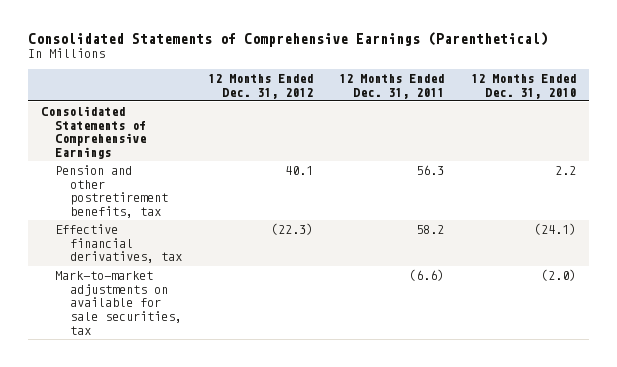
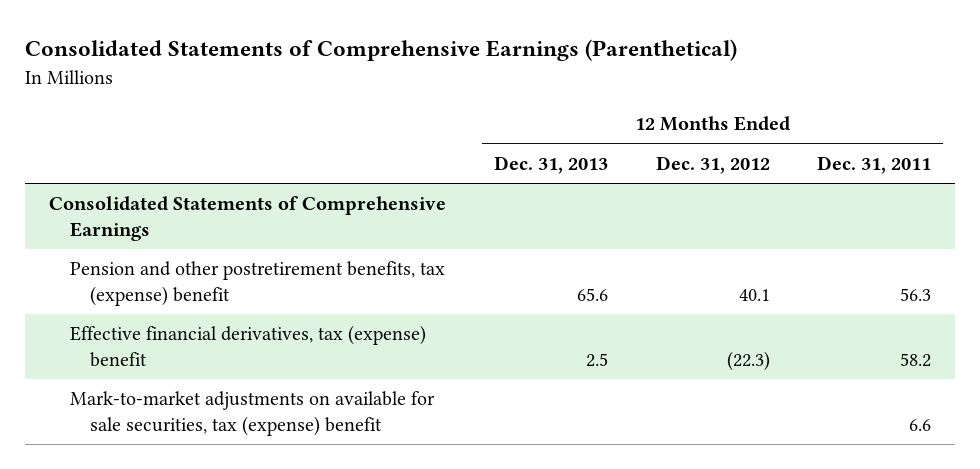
- | 12 Months Ended Dec. 31, 2012 | 12 Months Ended Dec. 31, 2011 | 12 Months Ended Dec. 31, 2010
+ | 12 Months Ended Dec. 31, 2013 | 12 Months Ended Dec. 31, 2012 | 12 Months Ended Dec. 31, 2011
- Pension and other postretirement benefits, tax | 40.1 | 56.3 | 2.2
- Effective financial derivatives, tax | (22.3) | 58.2 | (24.1)
- Mark-to-market adjustments on available for sale securities, tax | | (6.6) | (2.0)
+ Pension and other postretirement benefits, tax (expense) benefit | 65.6 | 40.1 | 56.3
+ Effective financial derivatives, tax (expense) benefit | 2.5 | (22.3) | 58.2
+ Mark-to-market adjustments on available for sale securities, tax (expense) benefit | | | 6.6

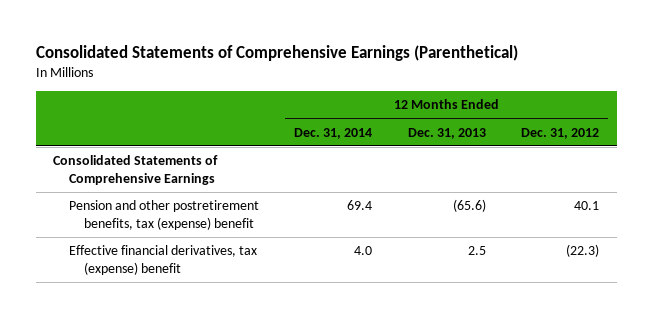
- | 12 Months Ended Dec. 31, 2013 | 12 Months Ended Dec. 31, 2012 | 12 Months Ended Dec. 31, 2011
+ | 12 Months Ended Dec. 31, 2014 | 12 Months Ended Dec. 31, 2013 | 12 Months Ended Dec. 31, 2012
- Pension and other postretirement benefits, tax (expense) benefit | 65.6 | 40.1 | 56.3
+ Pension and other postretirement benefits, tax (expense) benefit | 69.4 | (65.6) | 40.1
- Mark-to-market adjustments on available for sale securities, tax (expense) benefit | | | 6.6

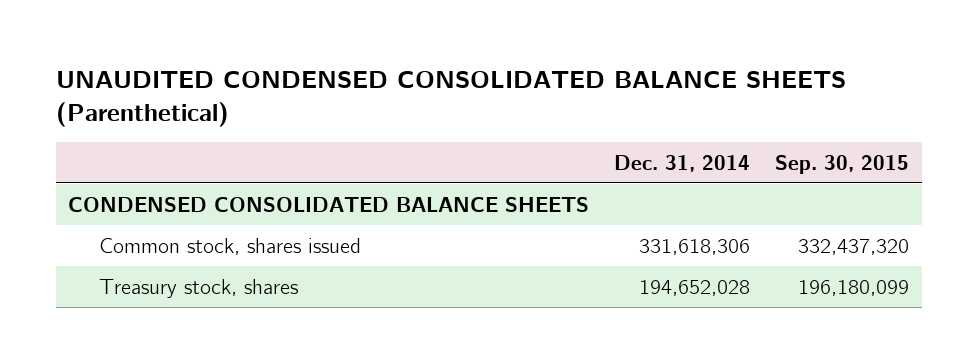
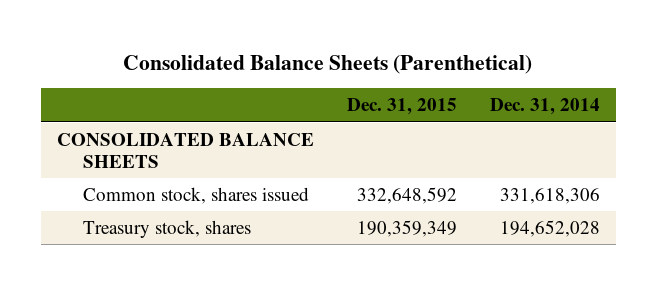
- UNAUDITED CONDENSED CONSOLIDATED BALANCE SHEETS (Parenthetical)
+ Consolidated Balance Sheets (Parenthetical)
- | Dec. 31, 2014 | Sep. 30, 2015
+ | Dec. 31, 2015 | Dec. 31, 2014
- CONDENSED CONSOLIDATED BALANCE SHEETS
+ CONSOLIDATED BALANCE SHEETS

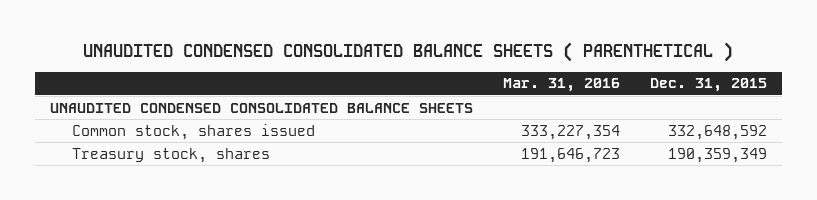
- Consolidated Balance Sheets (Parenthetical)
+ UNAUDITED CONDENSED CONSOLIDATED BALANCE SHEETS ( PARENTHETICAL )
- | Dec. 31, 2015 | Dec. 31, 2014
+ | Mar. 31, 2016 | Dec. 31, 2015
- CONSOLIDATED BALANCE SHEETS
+ UNAUDITED CONDENSED CONSOLIDATED BALANCE SHEETS

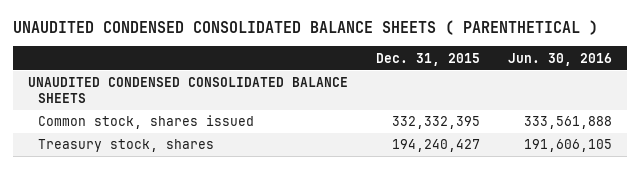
- | Mar. 31, 2016 | Dec. 31, 2015
+ | Dec. 31, 2015 | Jun. 30, 2016
- Common stock, shares issued | 333,227,354 | 332,648,592
- Treasury stock, shares | 191,646,723 | 190,359,349
+ Common stock, shares issued | 332,332,395 | 333,561,888
+ Treasury stock, shares | 194,240,427 | 191,606,105

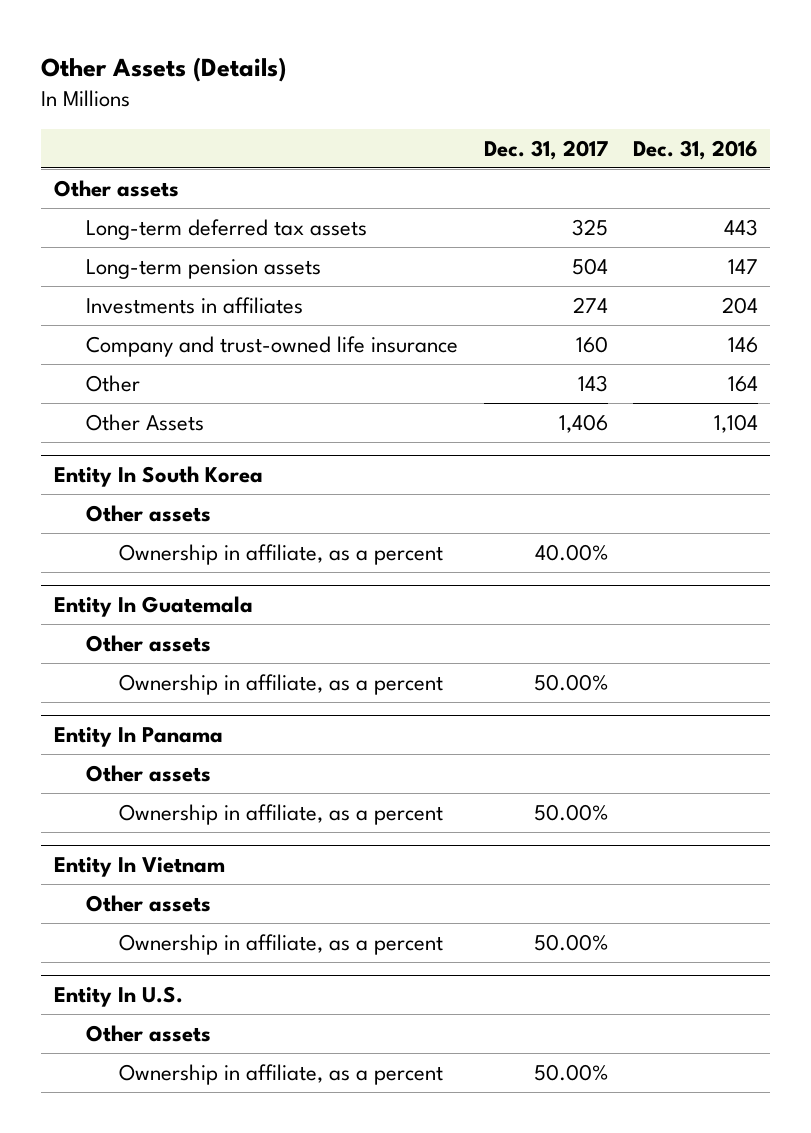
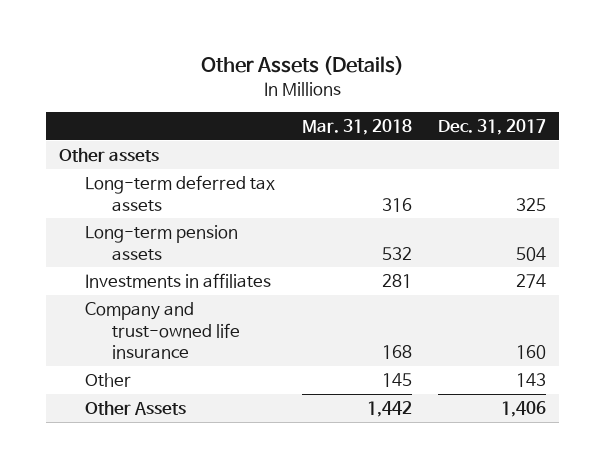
- | Dec. 31, 2017 | Dec. 31, 2016
+ | Mar. 31, 2018 | Dec. 31, 2017
- Entity In South Korea
- Other assets
- Ownership in affiliate, as a percent | 40.00% |
- Entity In Guatemala
- Other assets
- Ownership in affiliate, as a percent | 50.00% |
- Entity In Panama
- Other assets
- Ownership in affiliate, as a percent | 50.00% |
- Entity In Vietnam
- Other assets
- Ownership in affiliate, as a percent | 50.00% |
- Entity In U.S.
- Other assets
- Ownership in affiliate, as a percent | 50.00% |

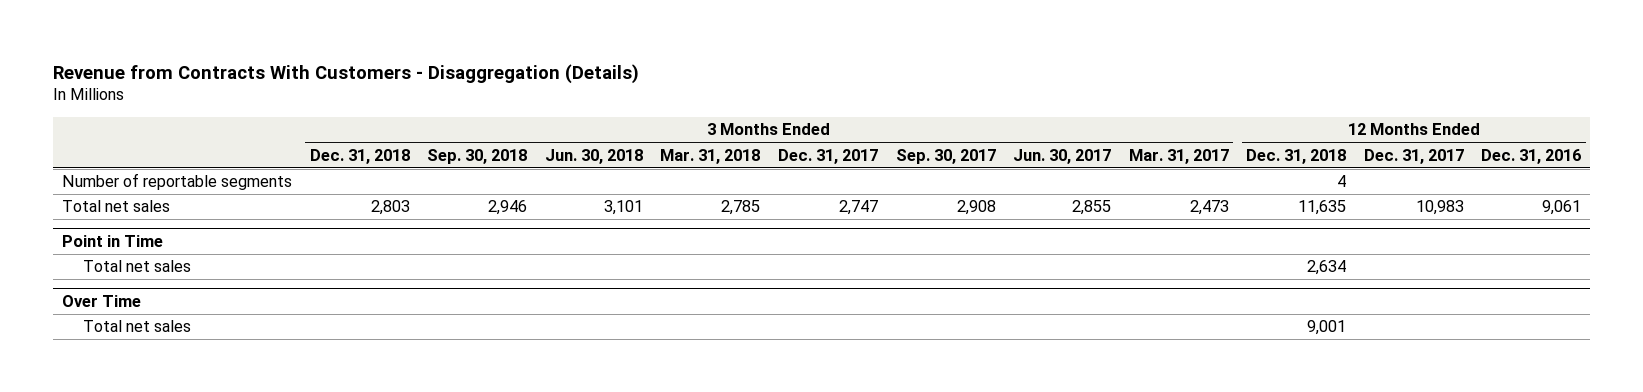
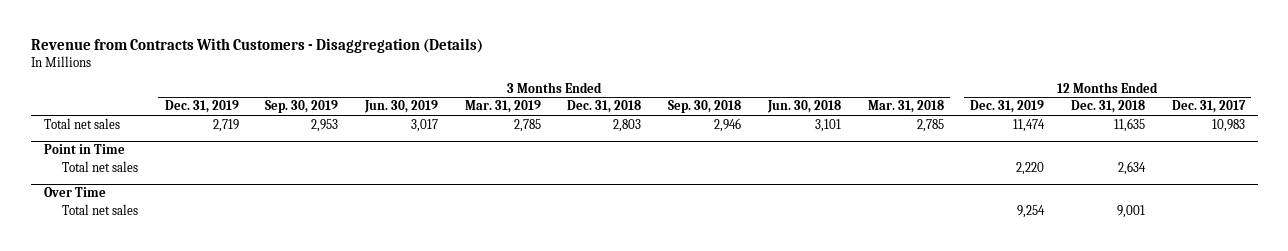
- | 3 Months Ended Dec. 31, 2018 | 3 Months Ended Sep. 30, 2018 | 3 Months Ended Jun. 30, 2018 | 3 Months Ended Mar. 31, 2018 | 3 Months Ended Dec. 31, 2017 | 3 Months Ended Sep. 30, 2017 | 3 Months Ended Jun. 30, 2017 | 3 Months Ended Mar. 31, 2017 | 12 Months Ended Dec. 31, 2018 | 12 Months Ended Dec. 31, 2017 | 12 Months Ended Dec. 31, 2016
+ | 3 Months Ended Dec. 31, 2019 | 3 Months Ended Sep. 30, 2019 | 3 Months Ended Jun. 30, 2019 | 3 Months Ended Mar. 31, 2019 | 3 Months Ended Dec. 31, 2018 | 3 Months Ended Sep. 30, 2018 | 3 Months Ended Jun. 30, 2018 | 3 Months Ended Mar. 31, 2018 | 12 Months Ended Dec. 31, 2019 | 12 Months Ended Dec. 31, 2018 | 12 Months Ended Dec. 31, 2017
- Number of reportable segments | | | | | | | | | 4 | |

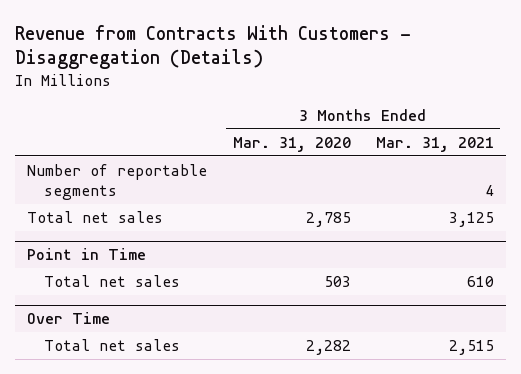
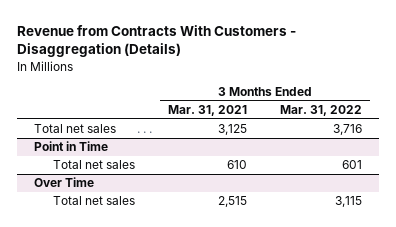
- | 3 Months Ended Mar. 31, 2020 | 3 Months Ended Mar. 31, 2021
+ | 3 Months Ended Mar. 31, 2021 | 3 Months Ended Mar. 31, 2022
- Number of reportable segments | | 4

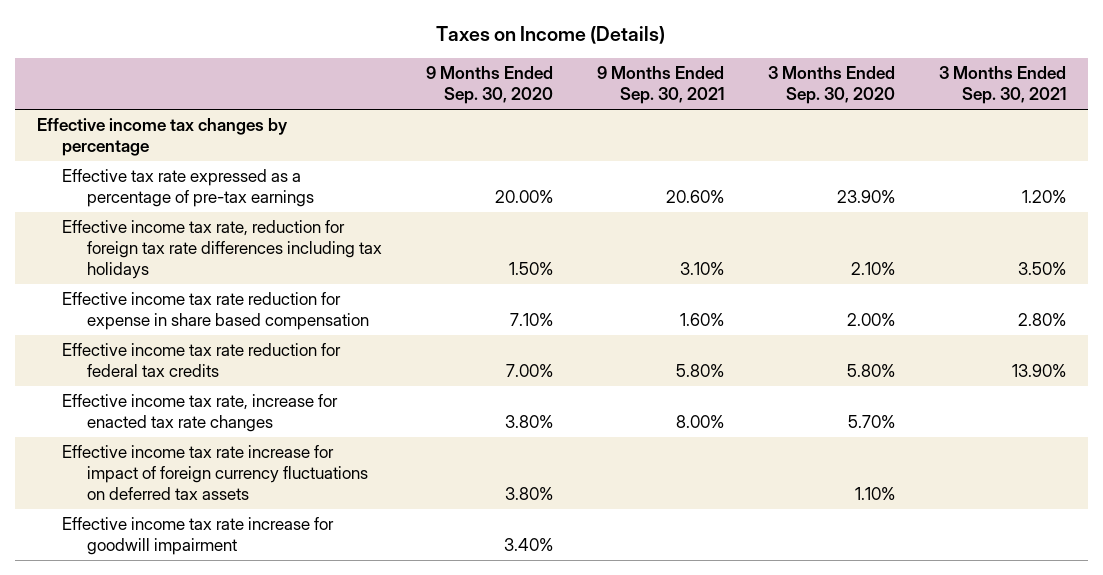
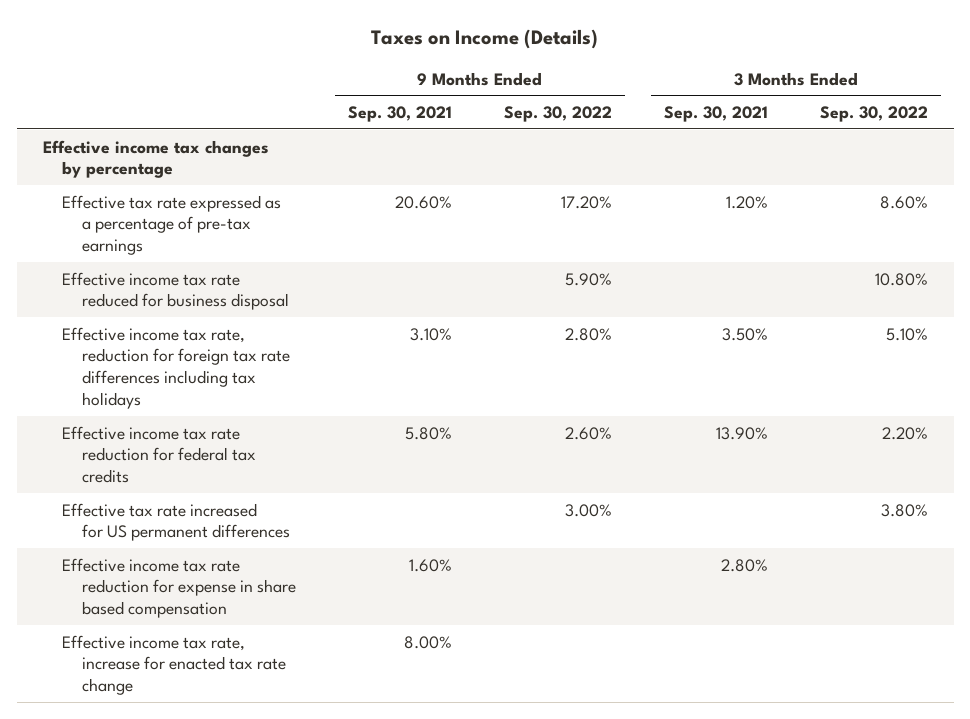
- | 9 Months Ended Sep. 30, 2020 | 9 Months Ended Sep. 30, 2021 | 3 Months Ended Sep. 30, 2020 | 3 Months Ended Sep. 30, 2021
+ | 9 Months Ended Sep. 30, 2021 | 9 Months Ended Sep. 30, 2022 | 3 Months Ended Sep. 30, 2021 | 3 Months Ended Sep. 30, 2022
+ Effective income tax rate reduced for business disposal | | 5.90% | | 10.80%
- Effective income tax rate, increase for enacted tax rate changes | 3.80% | 8.00% | 5.70% |
- Effective income tax rate increase for impact of foreign currency fluctuations on deferred tax assets | 3.80% | | 1.10% |
- Effective income tax rate increase for goodwill impairment | 3.40% | | |
+ Effective tax rate increased for US permanent differences | | 3.00% | | 3.80%
moved down: Effective income tax rate reduction for expense in share based compensation | 1.60% | | 2.80% |
+ Effective income tax rate, increase for enacted tax rate change | 8.00% | | |

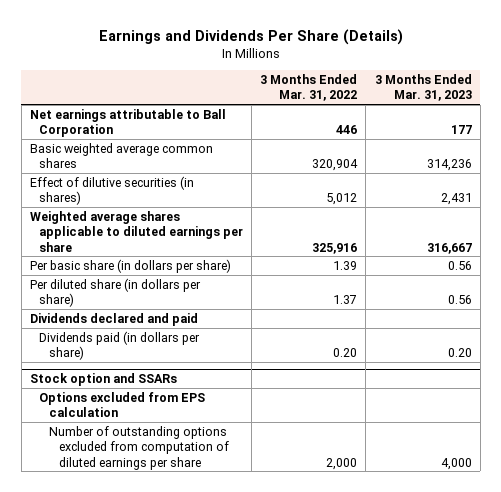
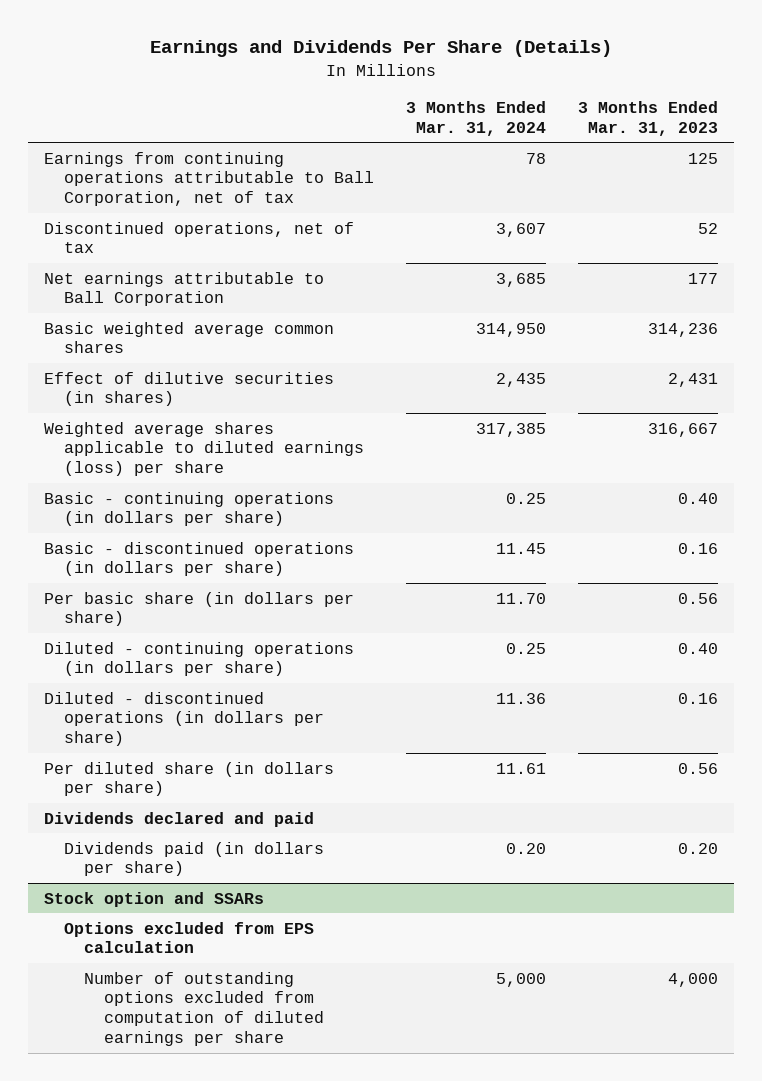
- | 3 Months Ended Mar. 31, 2022 | 3 Months Ended Mar. 31, 2023
+ | 3 Months Ended Mar. 31, 2024 | 3 Months Ended Mar. 31, 2023
+ Earnings from continuing operations attributable to Ball Corporation, net of tax | 78 | 125
+ Discontinued operations, net of tax | 3,607 | 52
- Weighted average shares applicable to diluted earnings per share | 325,916 | 316,667
+ Weighted average shares applicable to diluted earnings (loss) per share | 317,385 | 316,667
+ Basic - continuing operations (in dollars per share) | 0.25 | 0.40
+ Basic - discontinued operations (in dollars per share) | 11.45 | 0.16
+ Diluted - continuing operations (in dollars per share) | 0.25 | 0.40
+ Diluted - discontinued operations (in dollars per share) | 11.36 | 0.16

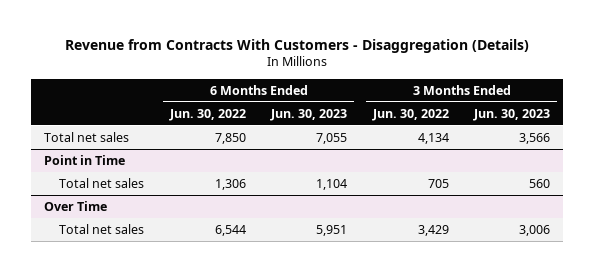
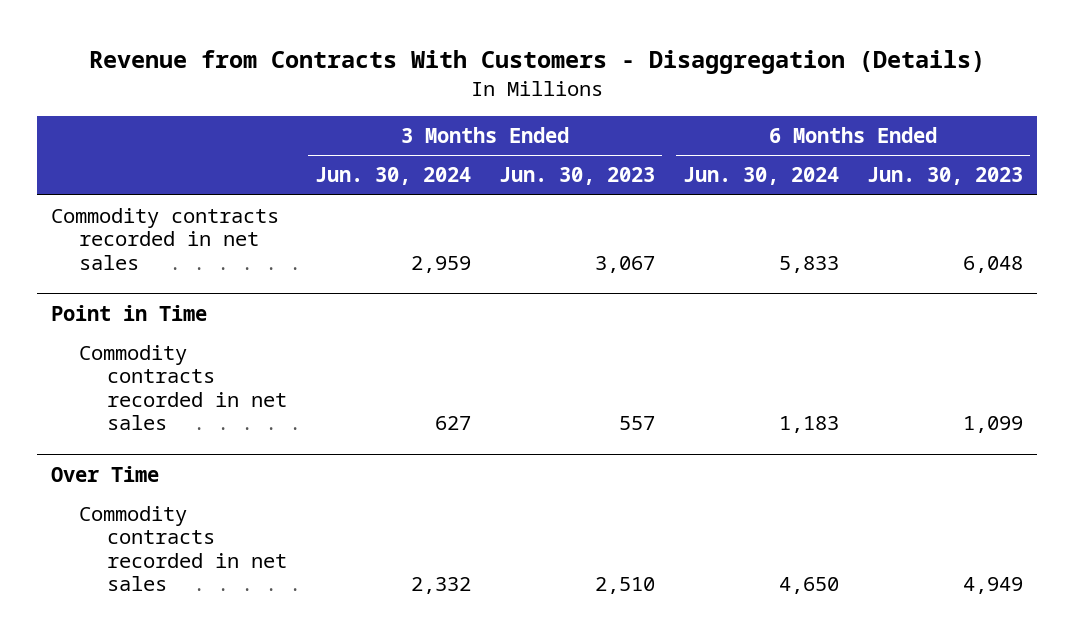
- | 6 Months Ended Jun. 30, 2022 | 6 Months Ended Jun. 30, 2023 | 3 Months Ended Jun. 30, 2022 | 3 Months Ended Jun. 30, 2023
+ | 3 Months Ended Jun. 30, 2024 | 3 Months Ended Jun. 30, 2023 | 6 Months Ended Jun. 30, 2024 | 6 Months Ended Jun. 30, 2023
- Total net sales | 7,850 | 7,055 | 4,134 | 3,566
+ Commodity contracts recorded in net sales | 2,959 | 3,067 | 5,833 | 6,048
@ Point in Time
- Total net sales | 1,306 | 1,104 | 705 | 560
+ Commodity contracts recorded in net sales | 627 | 557 | 1,183 | 1,099
@ Over Time
- Total net sales | 6,544 | 5,951 | 3,429 | 3,006
+ Commodity contracts recorded in net sales | 2,332 | 2,510 | 4,650 | 4,949

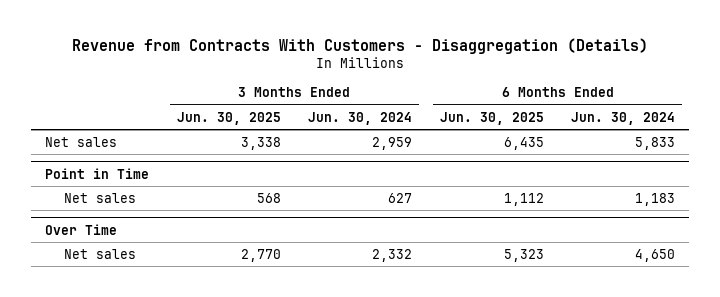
- | 3 Months Ended Jun. 30, 2024 | 3 Months Ended Jun. 30, 2023 | 6 Months Ended Jun. 30, 2024 | 6 Months Ended Jun. 30, 2023
+ | 3 Months Ended Jun. 30, 2025 | 3 Months Ended Jun. 30, 2024 | 6 Months Ended Jun. 30, 2025 | 6 Months Ended Jun. 30, 2024
- Commodity contracts recorded in net sales | 2,959 | 3,067 | 5,833 | 6,048
+ Net sales | 3,338 | 2,959 | 6,435 | 5,833
@ Point in Time
- Commodity contracts recorded in net sales | 627 | 557 | 1,183 | 1,099
+ Net sales | 568 | 627 | 1,112 | 1,183
@ Over Time
- Commodity contracts recorded in net sales | 2,332 | 2,510 | 4,650 | 4,949
+ Net sales | 2,770 | 2,332 | 5,323 | 4,650

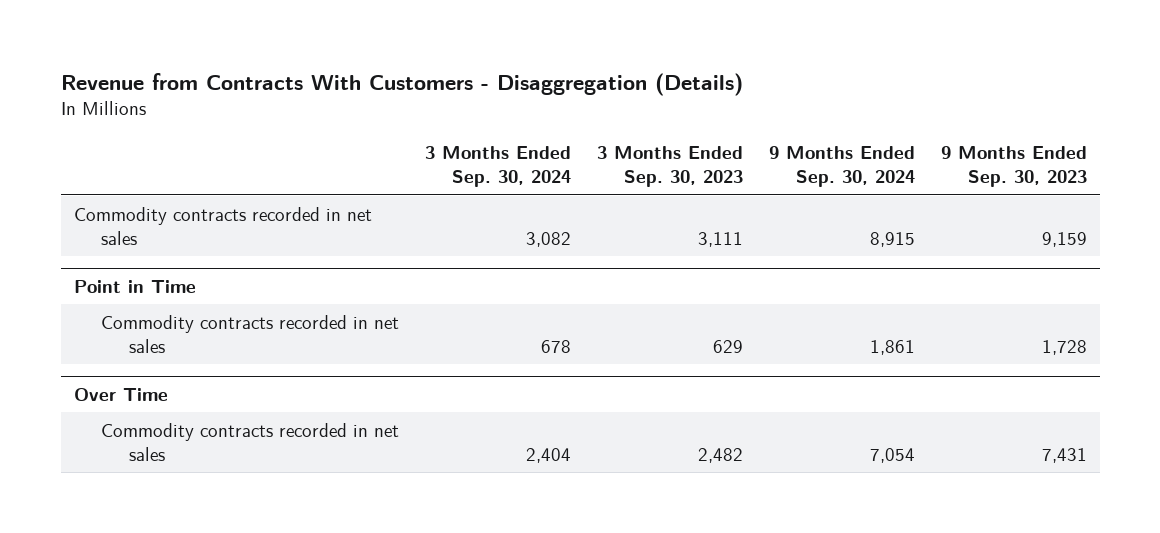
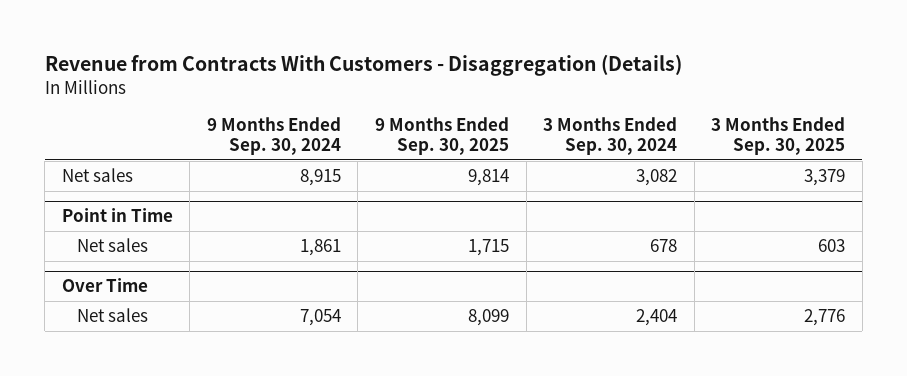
- | 3 Months Ended Sep. 30, 2024 | 3 Months Ended Sep. 30, 2023 | 9 Months Ended Sep. 30, 2024 | 9 Months Ended Sep. 30, 2023
+ | 9 Months Ended Sep. 30, 2024 | 9 Months Ended Sep. 30, 2025 | 3 Months Ended Sep. 30, 2024 | 3 Months Ended Sep. 30, 2025
- Commodity contracts recorded in net sales | 3,082 | 3,111 | 8,915 | 9,159
+ Net sales | 8,915 | 9,814 | 3,082 | 3,379
@ Point in Time
- Commodity contracts recorded in net sales | 678 | 629 | 1,861 | 1,728
+ Net sales | 1,861 | 1,715 | 678 | 603
@ Over Time
- Commodity contracts recorded in net sales | 2,404 | 2,482 | 7,054 | 7,431
+ Net sales | 7,054 | 8,099 | 2,404 | 2,776

